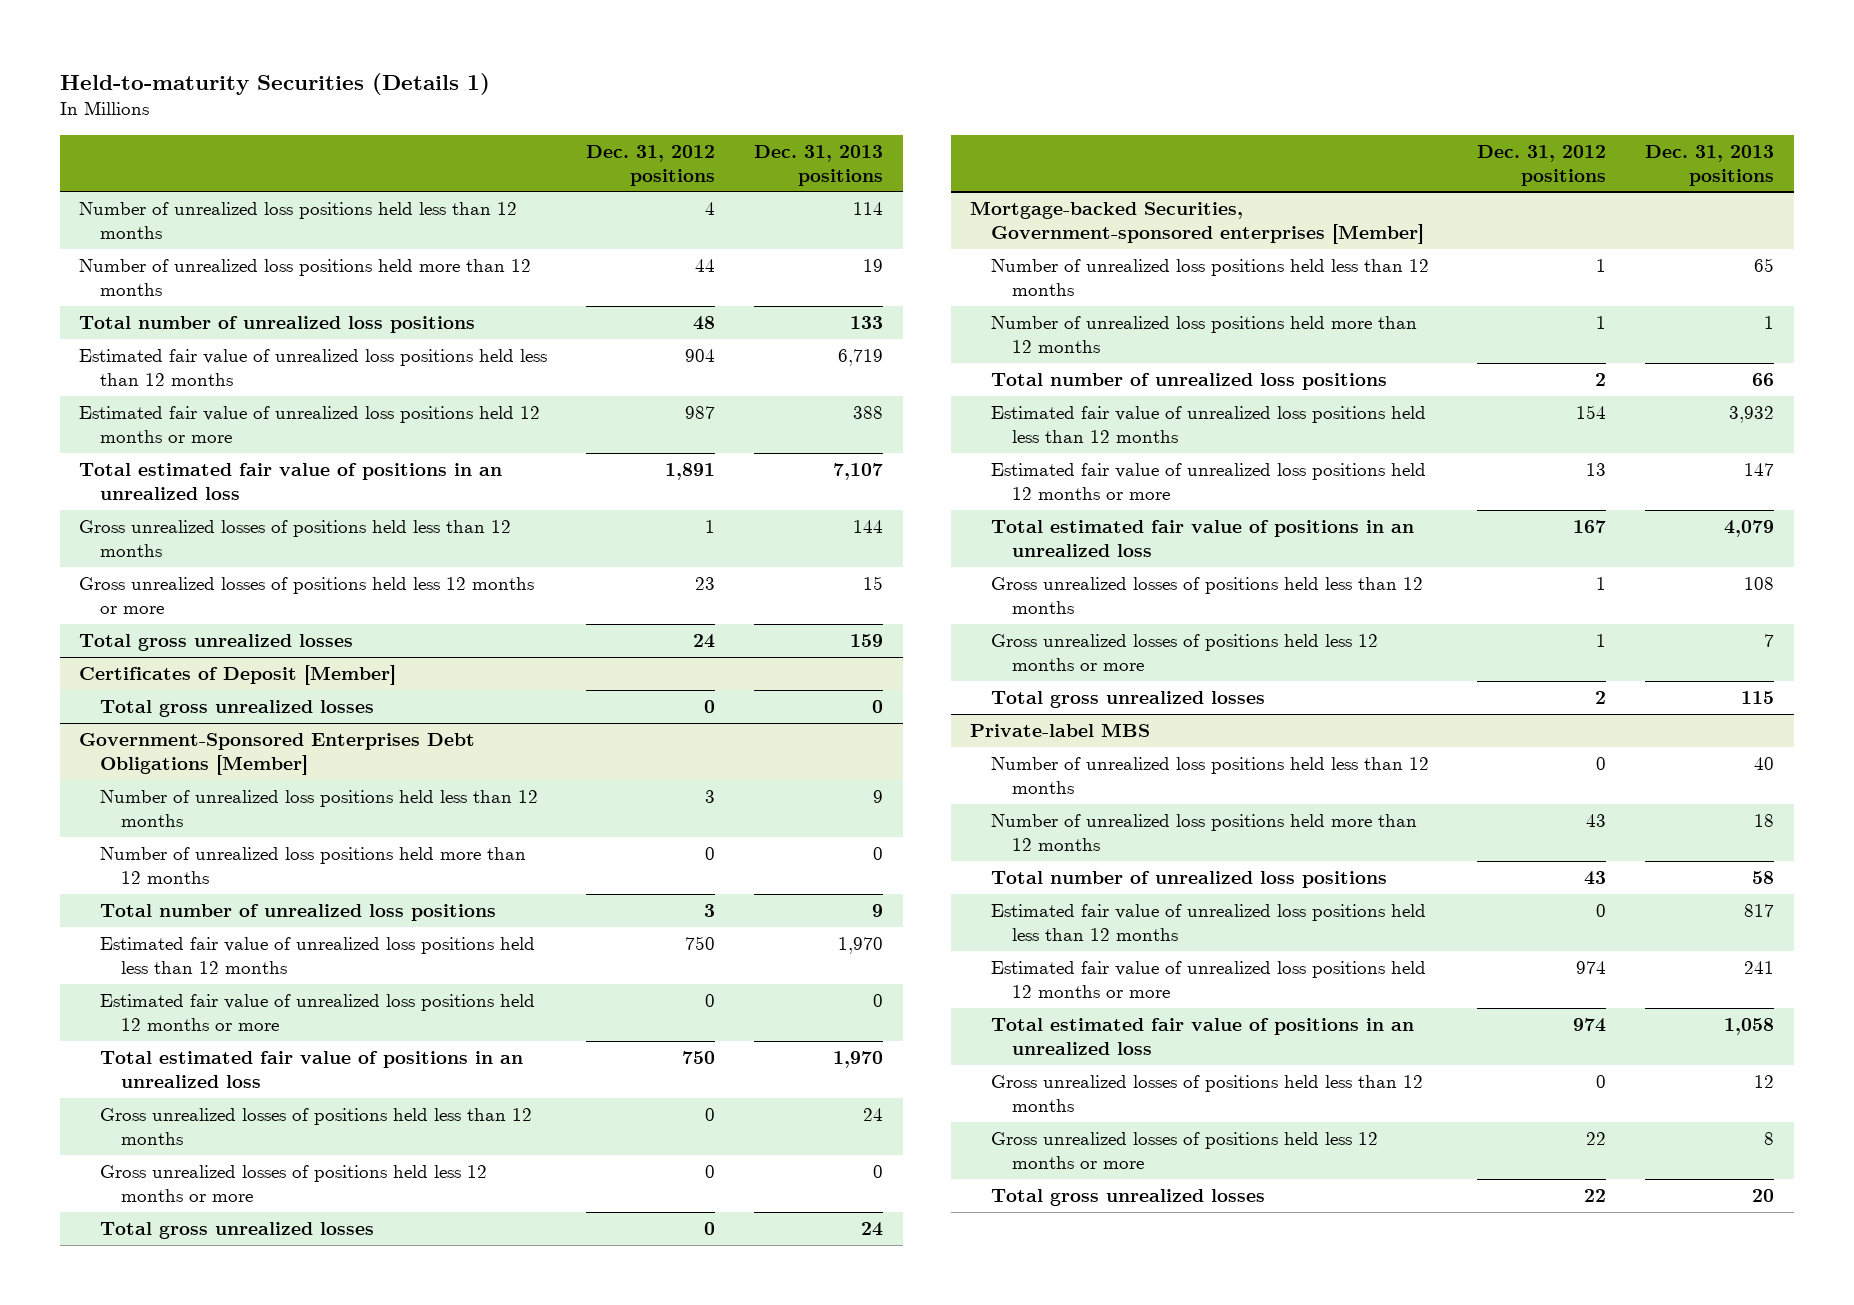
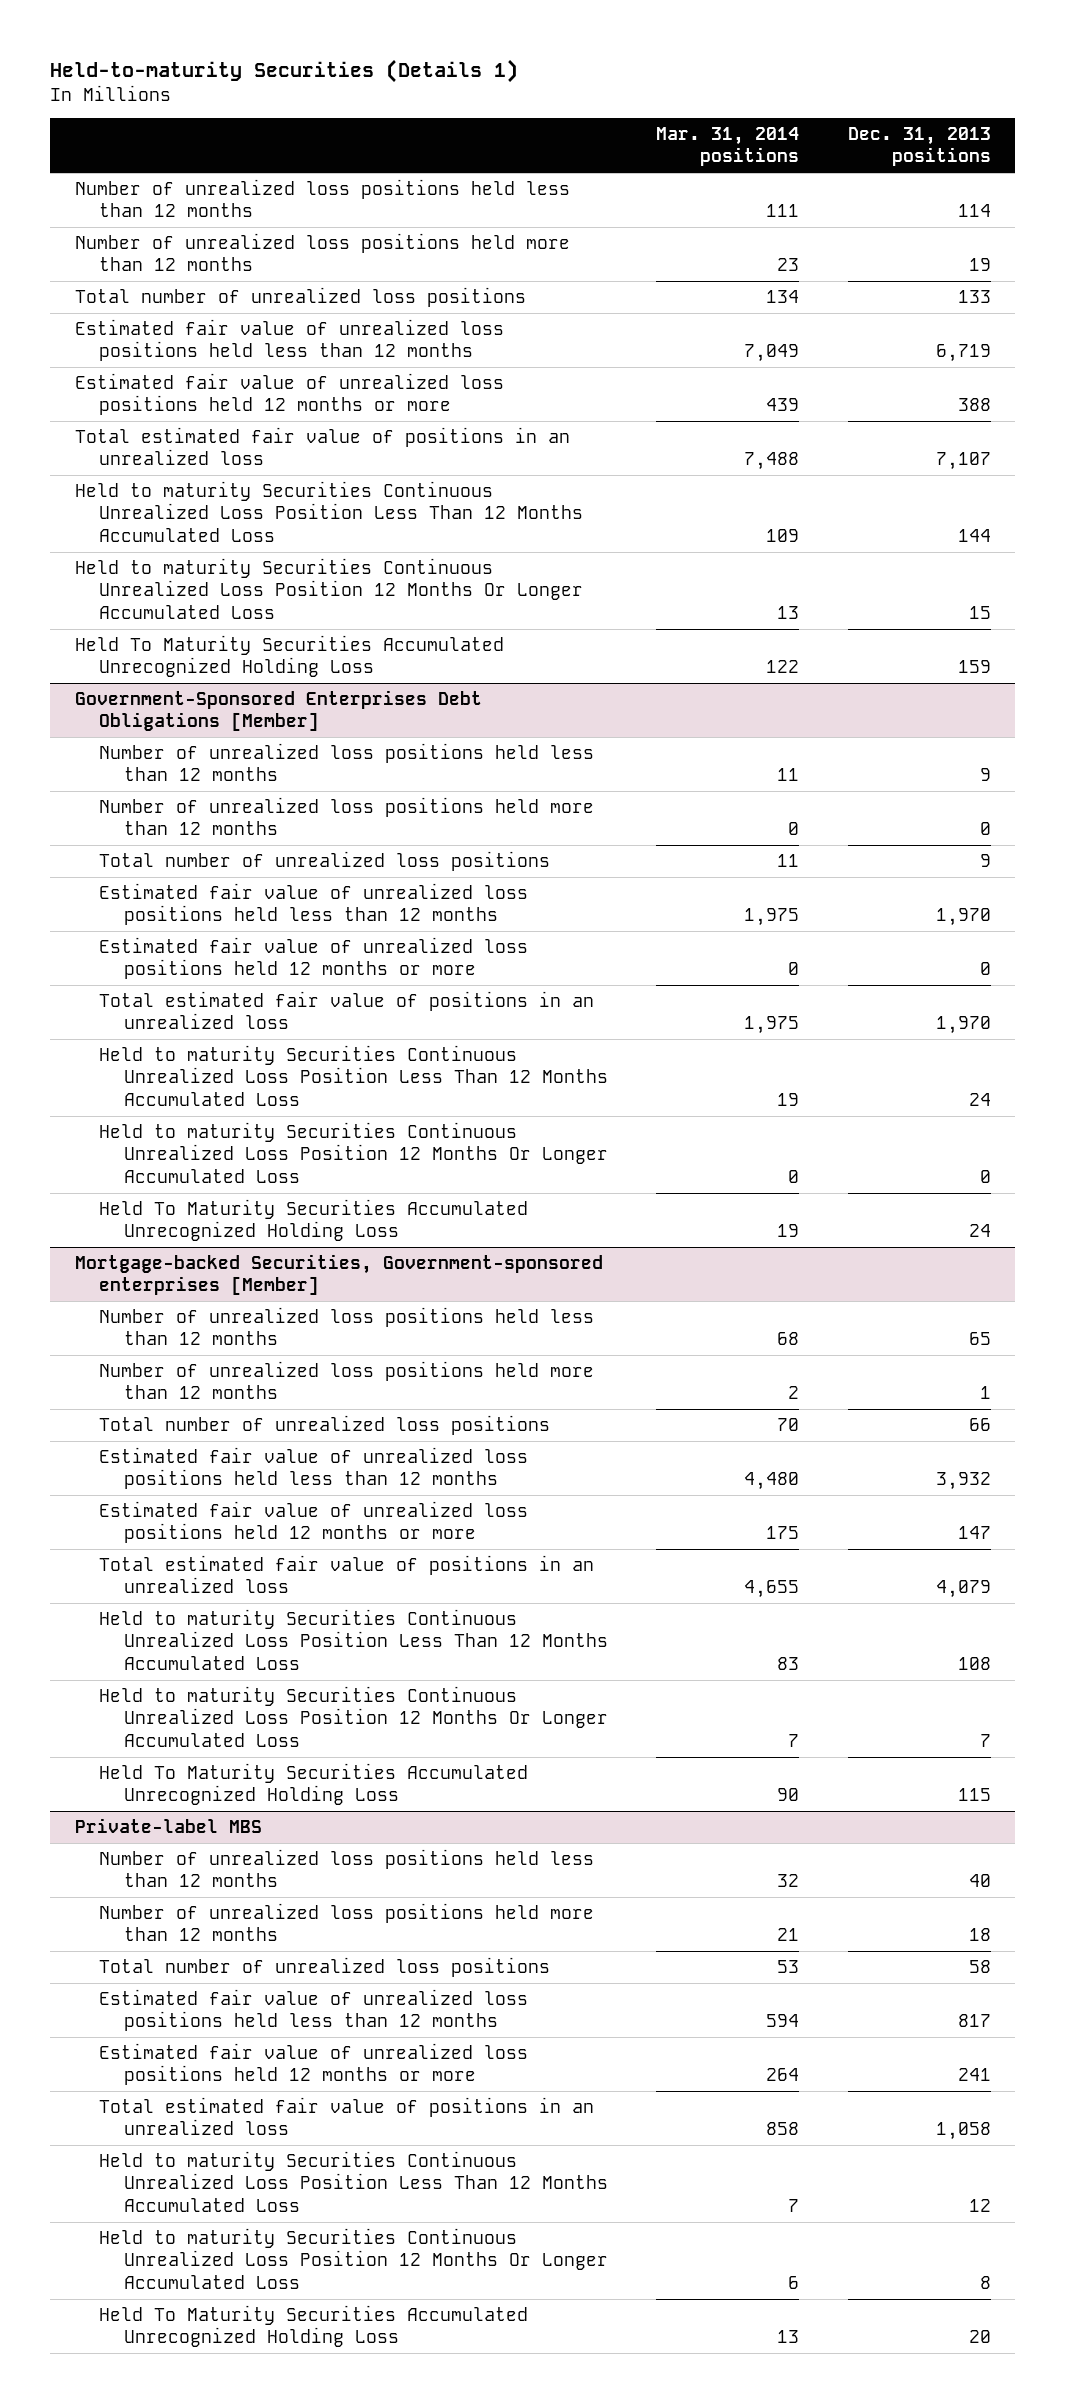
- | Dec. 31, 2012 positions | Dec. 31, 2013 positions
+ | Mar. 31, 2014 positions | Dec. 31, 2013 positions
- Gross unrealized losses of positions held less than 12 months | 1 | 144
- Gross unrealized losses of positions held less 12 months or more | 23 | 15
- Total gross unrealized losses | 24 | 159
- Certificates of Deposit [Member]
- Total gross unrealized losses | 0 | 0
+ Held to maturity Securities Continuous Unrealized Loss Position Less Than 12 Months Accumulated Loss | 109 | 144
+ Held to maturity Securities Continuous Unrealized Loss Position 12 Months Or Longer Accumulated Loss | 13 | 15
+ Held To Maturity Securities Accumulated Unrecognized Holding Loss | 122 | 159
@ Government-Sponsored Enterprises Debt Obligations [Member]
- Gross unrealized losses of positions held less than 12 months | 0 | 24
- Gross unrealized losses of positions held less 12 months or more | 0 | 0
- Total gross unrealized losses | 0 | 24
+ Held to maturity Securities Continuous Unrealized Loss Position Less Than 12 Months Accumulated Loss | 19 | 24
+ Held to maturity Securities Continuous Unrealized Loss Position 12 Months Or Longer Accumulated Loss | 0 | 0
+ Held To Maturity Securities Accumulated Unrecognized Holding Loss | 19 | 24
@ Mortgage-backed Securities, Government-sponsored enterprises [Member]
- Gross unrealized losses of positions held less than 12 months | 1 | 108
- Gross unrealized losses of positions held less 12 months or more | 1 | 7
- Total gross unrealized losses | 2 | 115
+ Held to maturity Securities Continuous Unrealized Loss Position Less Than 12 Months Accumulated Loss | 83 | 108
+ Held to maturity Securities Continuous Unrealized Loss Position 12 Months Or Longer Accumulated Loss | 7 | 7
+ Held To Maturity Securities Accumulated Unrecognized Holding Loss | 90 | 115
@ Private-label MBS
- Gross unrealized losses of positions held less than 12 months | 0 | 12
- Gross unrealized losses of positions held less 12 months or more | 22 | 8
- Total gross unrealized losses | 22 | 20
+ Held to maturity Securities Continuous Unrealized Loss Position Less Than 12 Months Accumulated Loss | 7 | 12
+ Held to maturity Securities Continuous Unrealized Loss Position 12 Months Or Longer Accumulated Loss | 6 | 8
+ Held To Maturity Securities Accumulated Unrecognized Holding Loss | 13 | 20

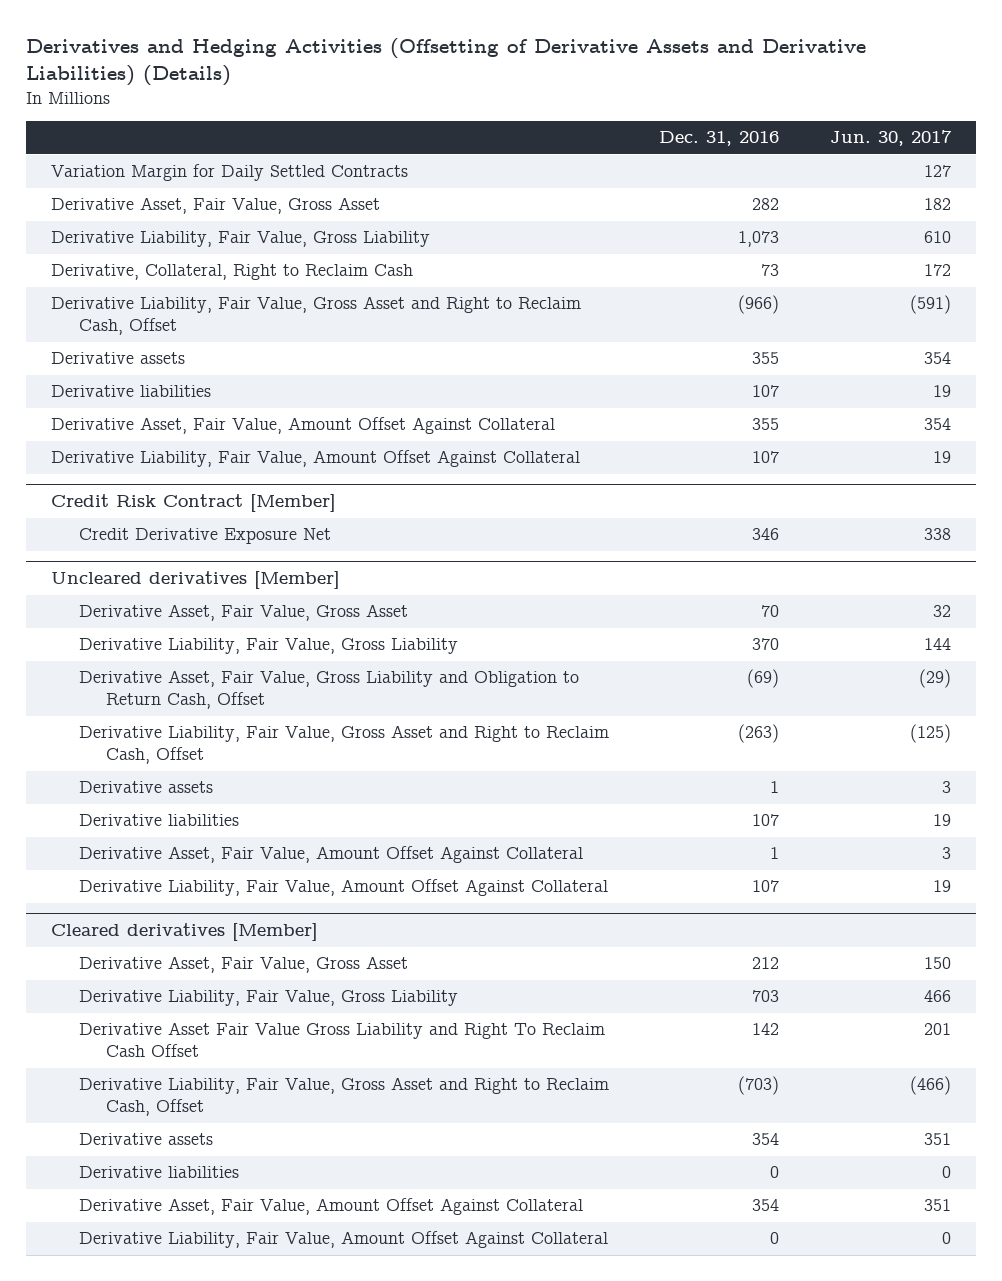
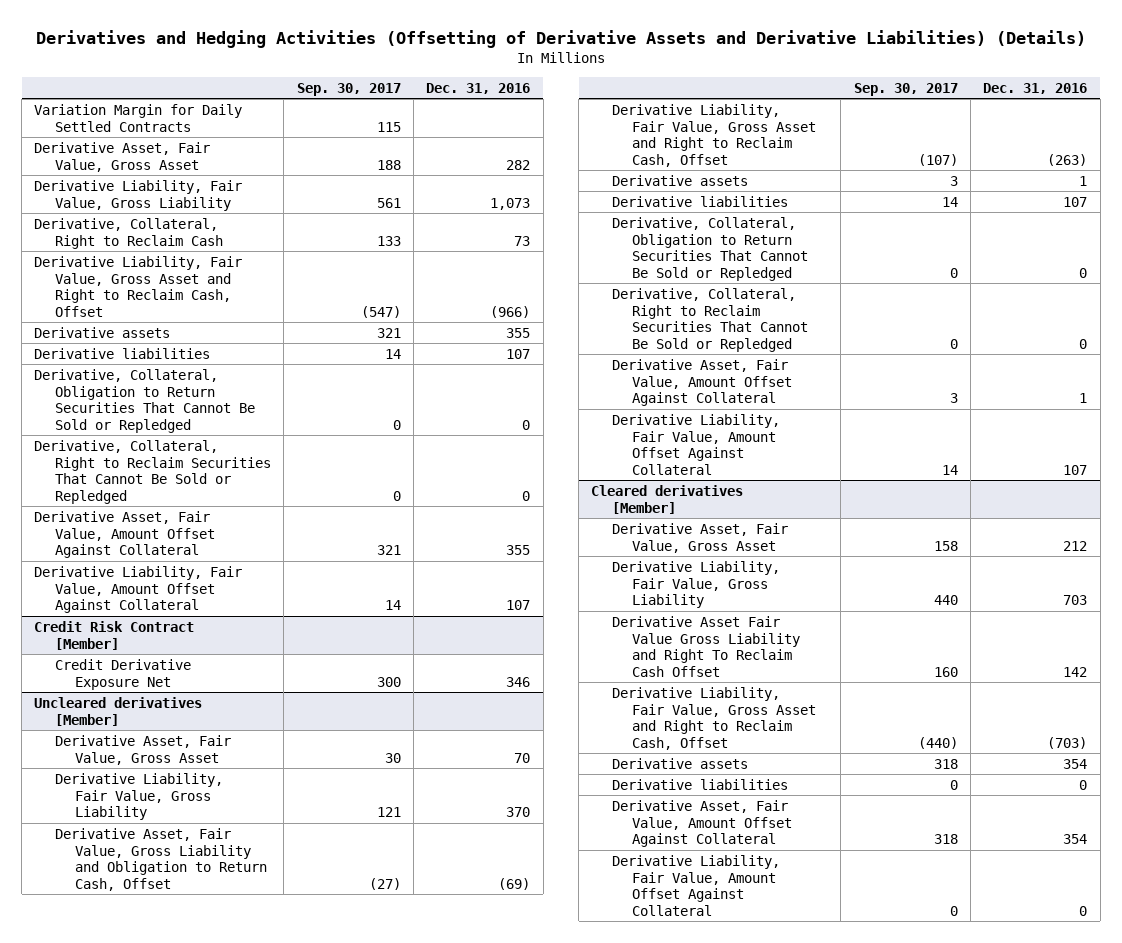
- | Dec. 31, 2016 | Jun. 30, 2017
+ | Sep. 30, 2017 | Dec. 31, 2016
+ Derivative, Collateral, Obligation to Return Securities That Cannot Be Sold or Repledged | 0 | 0
+ Derivative, Collateral, Right to Reclaim Securities That Cannot Be Sold or Repledged | 0 | 0
@ Uncleared derivatives [Member]
+ Derivative, Collateral, Obligation to Return Securities That Cannot Be Sold or Repledged | 0 | 0
+ Derivative, Collateral, Right to Reclaim Securities That Cannot Be Sold or Repledged | 0 | 0

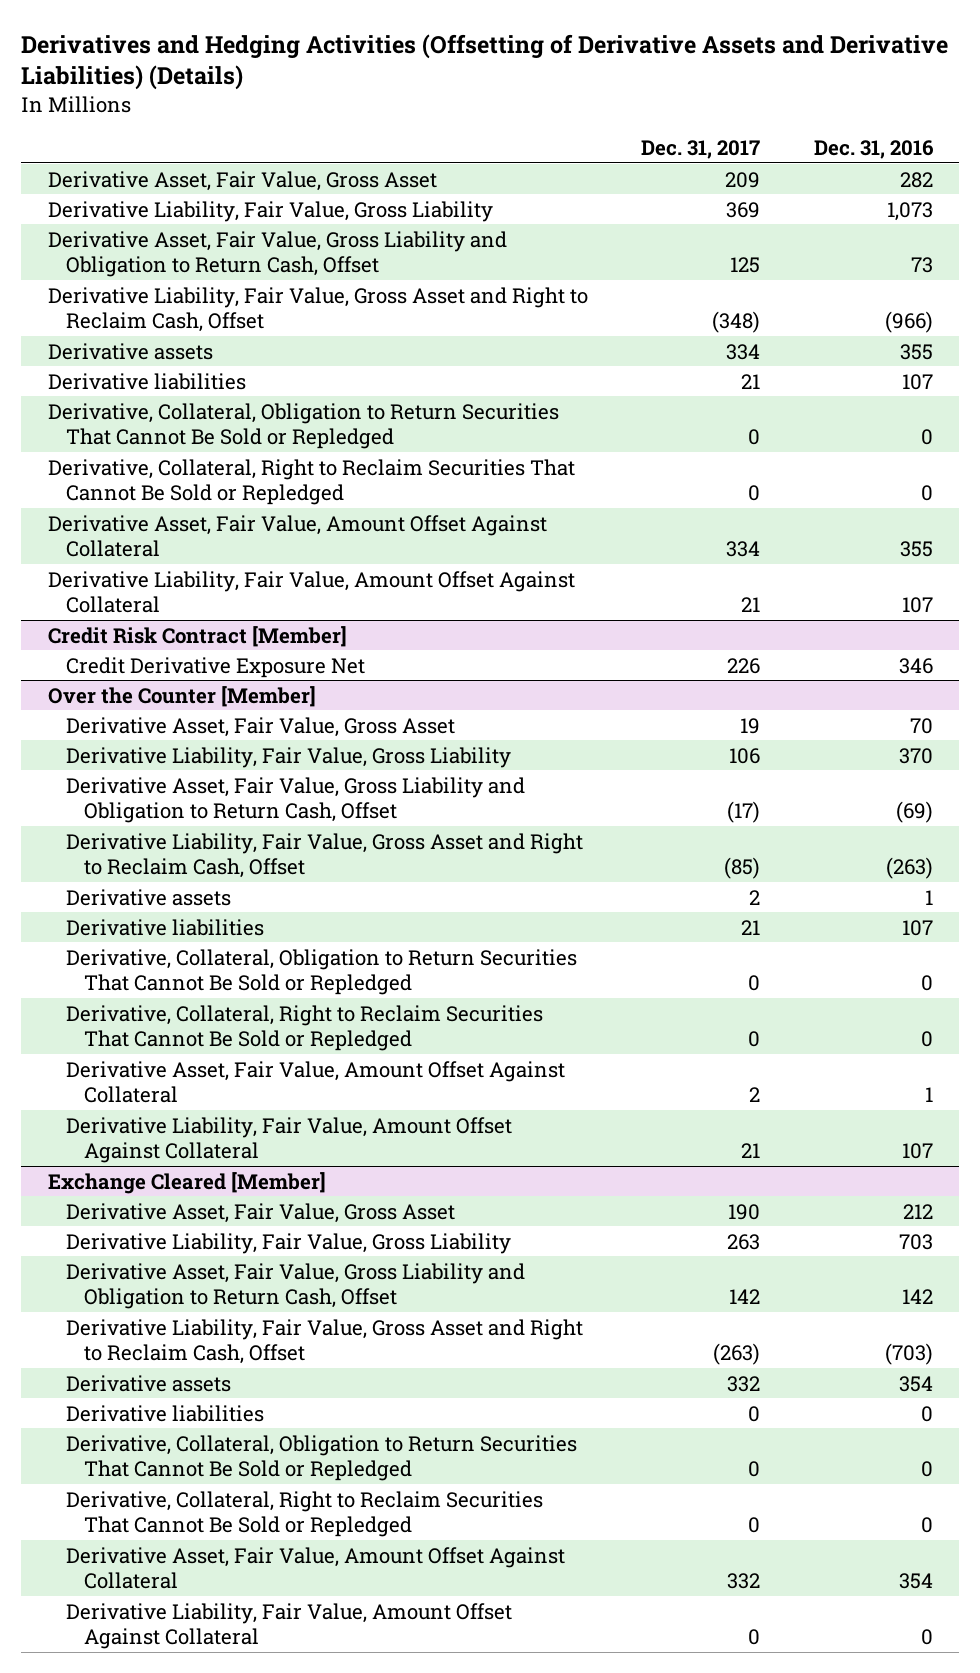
- | Sep. 30, 2017 | Dec. 31, 2016
+ | Dec. 31, 2017 | Dec. 31, 2016
- Variation Margin for Daily Settled Contracts | 115 |
- Derivative, Collateral, Right to Reclaim Cash | 133 | 73
+ Derivative Asset, Fair Value, Gross Liability and Obligation to Return Cash, Offset | 125 | 73
- Uncleared derivatives [Member]
+ Over the Counter [Member]
- Cleared derivatives [Member]
+ Exchange Cleared [Member]
- Derivative Asset Fair Value Gross Liability and Right To Reclaim Cash Offset | 160 | 142
+ Derivative Asset, Fair Value, Gross Liability and Obligation to Return Cash, Offset | 142 | 142
+ Derivative, Collateral, Obligation to Return Securities That Cannot Be Sold or Repledged | 0 | 0
+ Derivative, Collateral, Right to Reclaim Securities That Cannot Be Sold or Repledged | 0 | 0

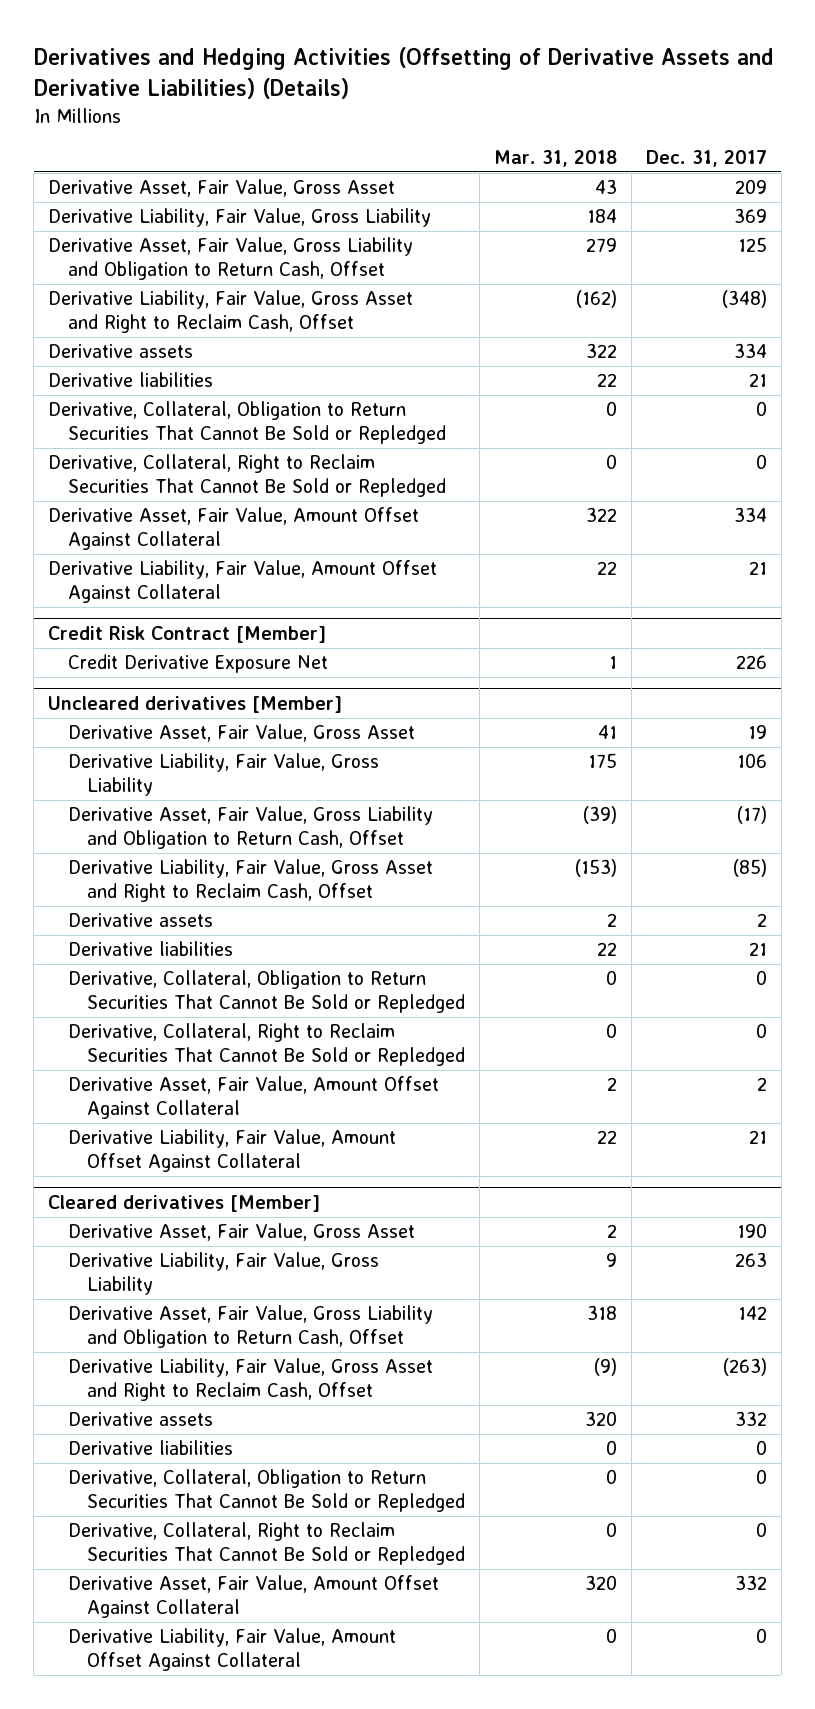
- | Dec. 31, 2017 | Dec. 31, 2016
+ | Mar. 31, 2018 | Dec. 31, 2017
- Over the Counter [Member]
+ Uncleared derivatives [Member]
- Exchange Cleared [Member]
+ Cleared derivatives [Member]

